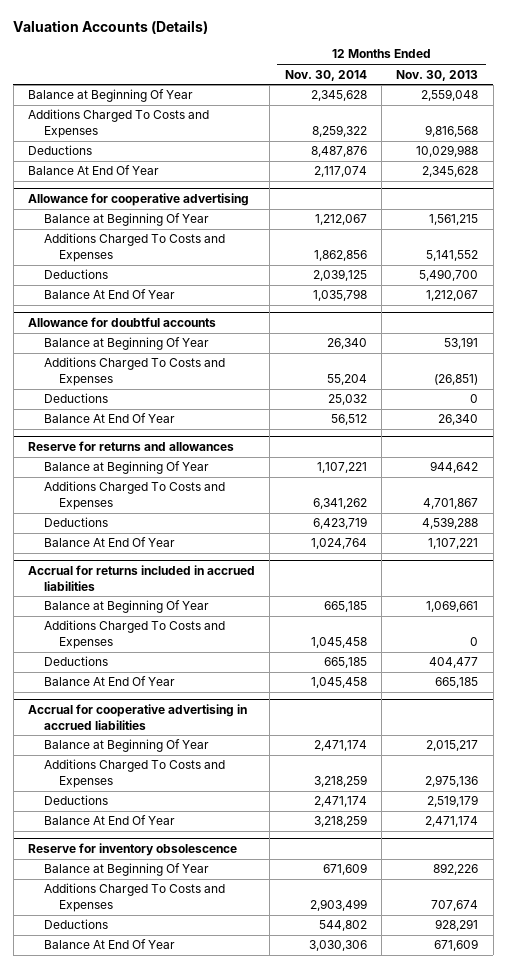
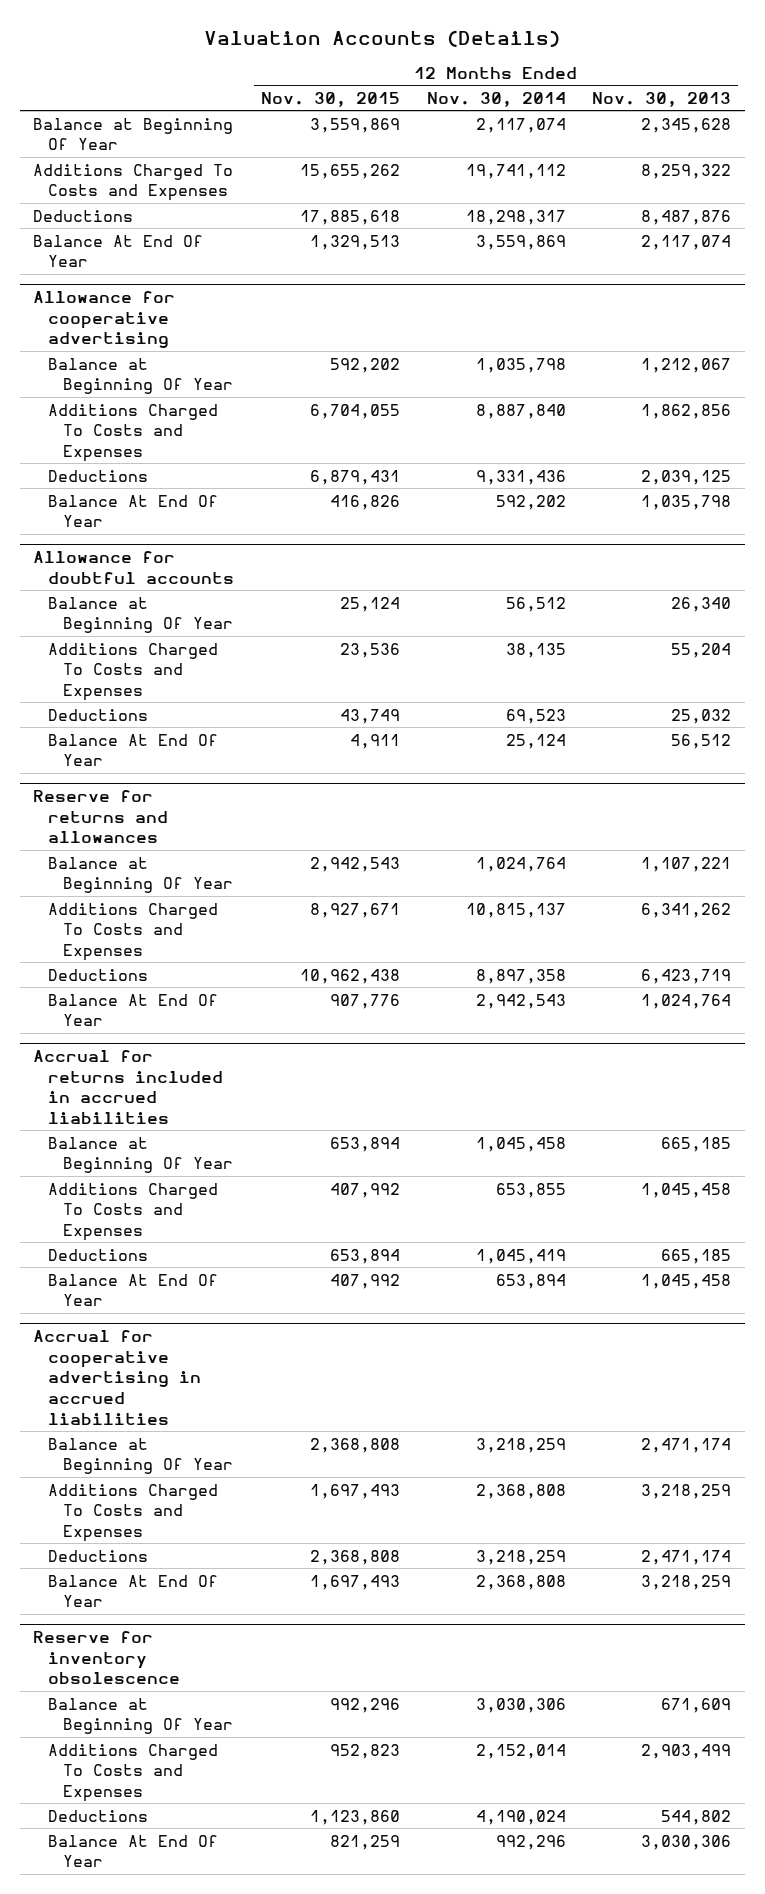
- | 12 Months Ended Nov. 30, 2014 | 12 Months Ended Nov. 30, 2013
+ | 12 Months Ended Nov. 30, 2015 | 12 Months Ended Nov. 30, 2014 | 12 Months Ended Nov. 30, 2013
- Balance at Beginning Of Year | 2,345,628 | 2,559,048
- Additions Charged To Costs and Expenses | 8,259,322 | 9,816,568
- Deductions | 8,487,876 | 10,029,988
- Balance At End Of Year | 2,117,074 | 2,345,628
+ Balance at Beginning Of Year | 3,559,869 | 2,117,074 | 2,345,628
+ Additions Charged To Costs and Expenses | 15,655,262 | 19,741,112 | 8,259,322
+ Deductions | 17,885,618 | 18,298,317 | 8,487,876
+ Balance At End Of Year | 1,329,513 | 3,559,869 | 2,117,074
@ Allowance for cooperative advertising
- Balance at Beginning Of Year | 1,212,067 | 1,561,215
- Additions Charged To Costs and Expenses | 1,862,856 | 5,141,552
- Deductions | 2,039,125 | 5,490,700
- Balance At End Of Year | 1,035,798 | 1,212,067
+ Balance at Beginning Of Year | 592,202 | 1,035,798 | 1,212,067
+ Additions Charged To Costs and Expenses | 6,704,055 | 8,887,840 | 1,862,856
+ Deductions | 6,879,431 | 9,331,436 | 2,039,125
+ Balance At End Of Year | 416,826 | 592,202 | 1,035,798
@ Allowance for doubtful accounts
- Balance at Beginning Of Year | 26,340 | 53,191
- Additions Charged To Costs and Expenses | 55,204 | (26,851)
- Deductions | 25,032 | 0
- Balance At End Of Year | 56,512 | 26,340
+ Balance at Beginning Of Year | 25,124 | 56,512 | 26,340
+ Additions Charged To Costs and Expenses | 23,536 | 38,135 | 55,204
+ Deductions | 43,749 | 69,523 | 25,032
+ Balance At End Of Year | 4,911 | 25,124 | 56,512
@ Reserve for returns and allowances
- Balance at Beginning Of Year | 1,107,221 | 944,642
- Additions Charged To Costs and Expenses | 6,341,262 | 4,701,867
- Deductions | 6,423,719 | 4,539,288
- Balance At End Of Year | 1,024,764 | 1,107,221
+ Balance at Beginning Of Year | 2,942,543 | 1,024,764 | 1,107,221
+ Additions Charged To Costs and Expenses | 8,927,671 | 10,815,137 | 6,341,262
+ Deductions | 10,962,438 | 8,897,358 | 6,423,719
+ Balance At End Of Year | 907,776 | 2,942,543 | 1,024,764
@ Accrual for returns included in accrued liabilities
- Balance at Beginning Of Year | 665,185 | 1,069,661
- Additions Charged To Costs and Expenses | 1,045,458 | 0
- Deductions | 665,185 | 404,477
- Balance At End Of Year | 1,045,458 | 665,185
+ Balance at Beginning Of Year | 653,894 | 1,045,458 | 665,185
+ Additions Charged To Costs and Expenses | 407,992 | 653,855 | 1,045,458
+ Deductions | 653,894 | 1,045,419 | 665,185
+ Balance At End Of Year | 407,992 | 653,894 | 1,045,458
@ Accrual for cooperative advertising in accrued liabilities
- Balance at Beginning Of Year | 2,471,174 | 2,015,217
- Additions Charged To Costs and Expenses | 3,218,259 | 2,975,136
- Deductions | 2,471,174 | 2,519,179
- Balance At End Of Year | 3,218,259 | 2,471,174
+ Balance at Beginning Of Year | 2,368,808 | 3,218,259 | 2,471,174
+ Additions Charged To Costs and Expenses | 1,697,493 | 2,368,808 | 3,218,259
+ Deductions | 2,368,808 | 3,218,259 | 2,471,174
+ Balance At End Of Year | 1,697,493 | 2,368,808 | 3,218,259
@ Reserve for inventory obsolescence
- Balance at Beginning Of Year | 671,609 | 892,226
- Additions Charged To Costs and Expenses | 2,903,499 | 707,674
- Deductions | 544,802 | 928,291
- Balance At End Of Year | 3,030,306 | 671,609
+ Balance at Beginning Of Year | 992,296 | 3,030,306 | 671,609
+ Additions Charged To Costs and Expenses | 952,823 | 2,152,014 | 2,903,499
+ Deductions | 1,123,860 | 4,190,024 | 544,802
+ Balance At End Of Year | 821,259 | 992,296 | 3,030,306

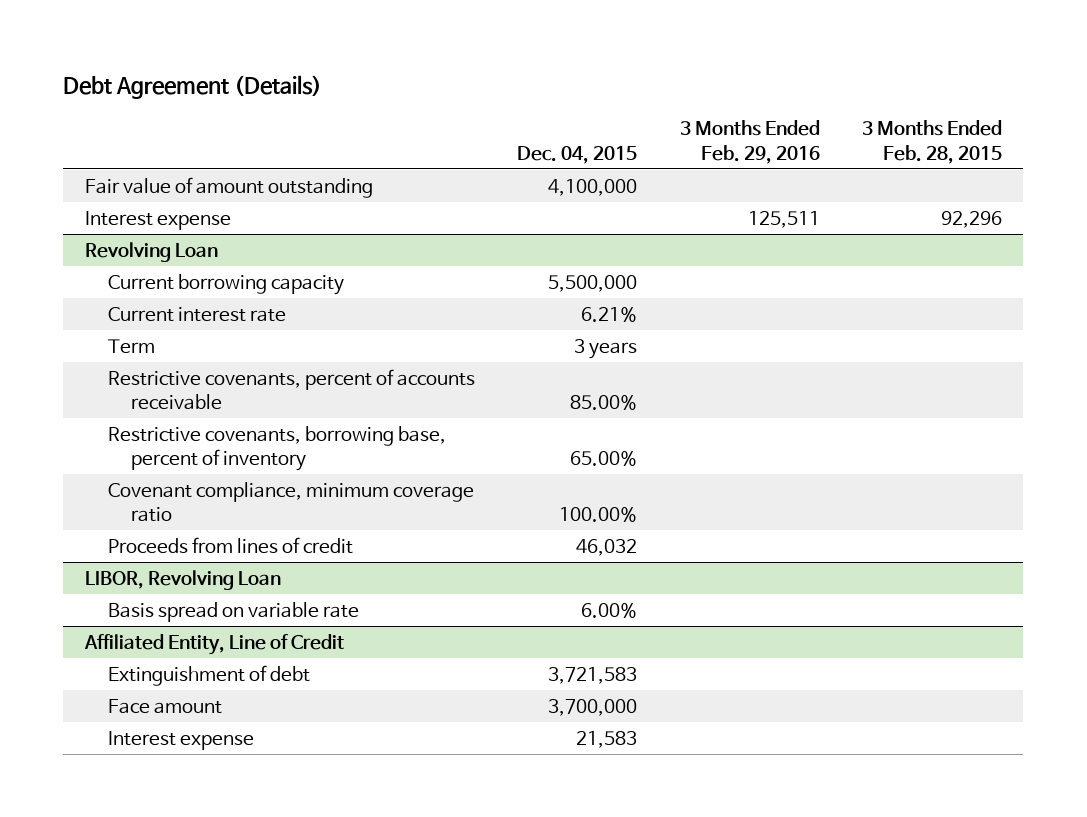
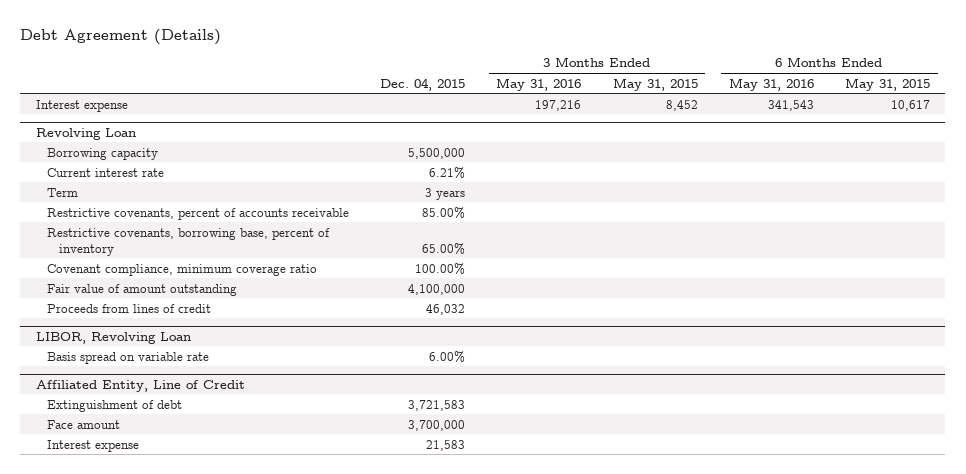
- | Dec. 04, 2015 | 3 Months Ended Feb. 29, 2016 | 3 Months Ended Feb. 28, 2015
+ | Dec. 04, 2015 | 3 Months Ended May 31, 2016 | 3 Months Ended May 31, 2015 | 6 Months Ended May 31, 2016 | 6 Months Ended May 31, 2015
- Fair value of amount outstanding | 4,100,000 | |
@ Revolving Loan
- Current borrowing capacity | 5,500,000 | |
+ Borrowing capacity | 5,500,000 | | | |
+ Fair value of amount outstanding | 4,100,000 | | | |

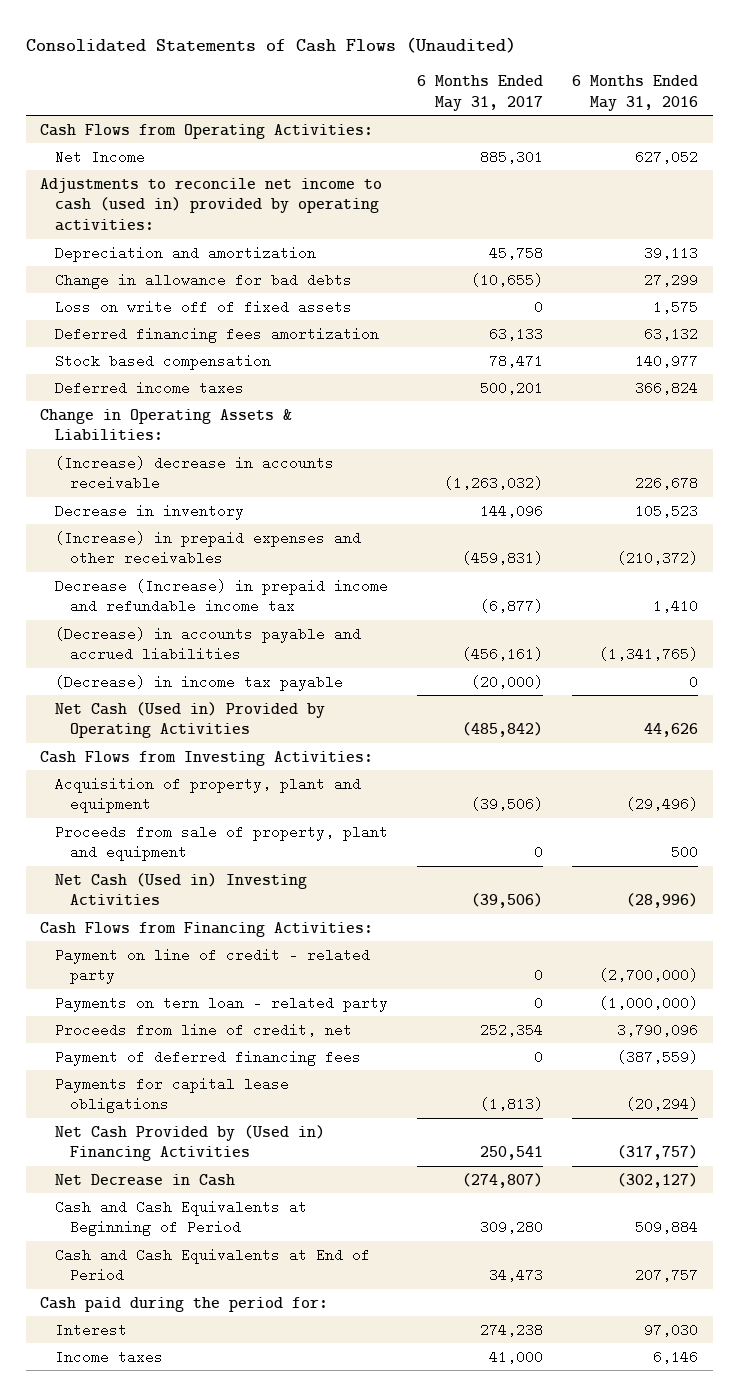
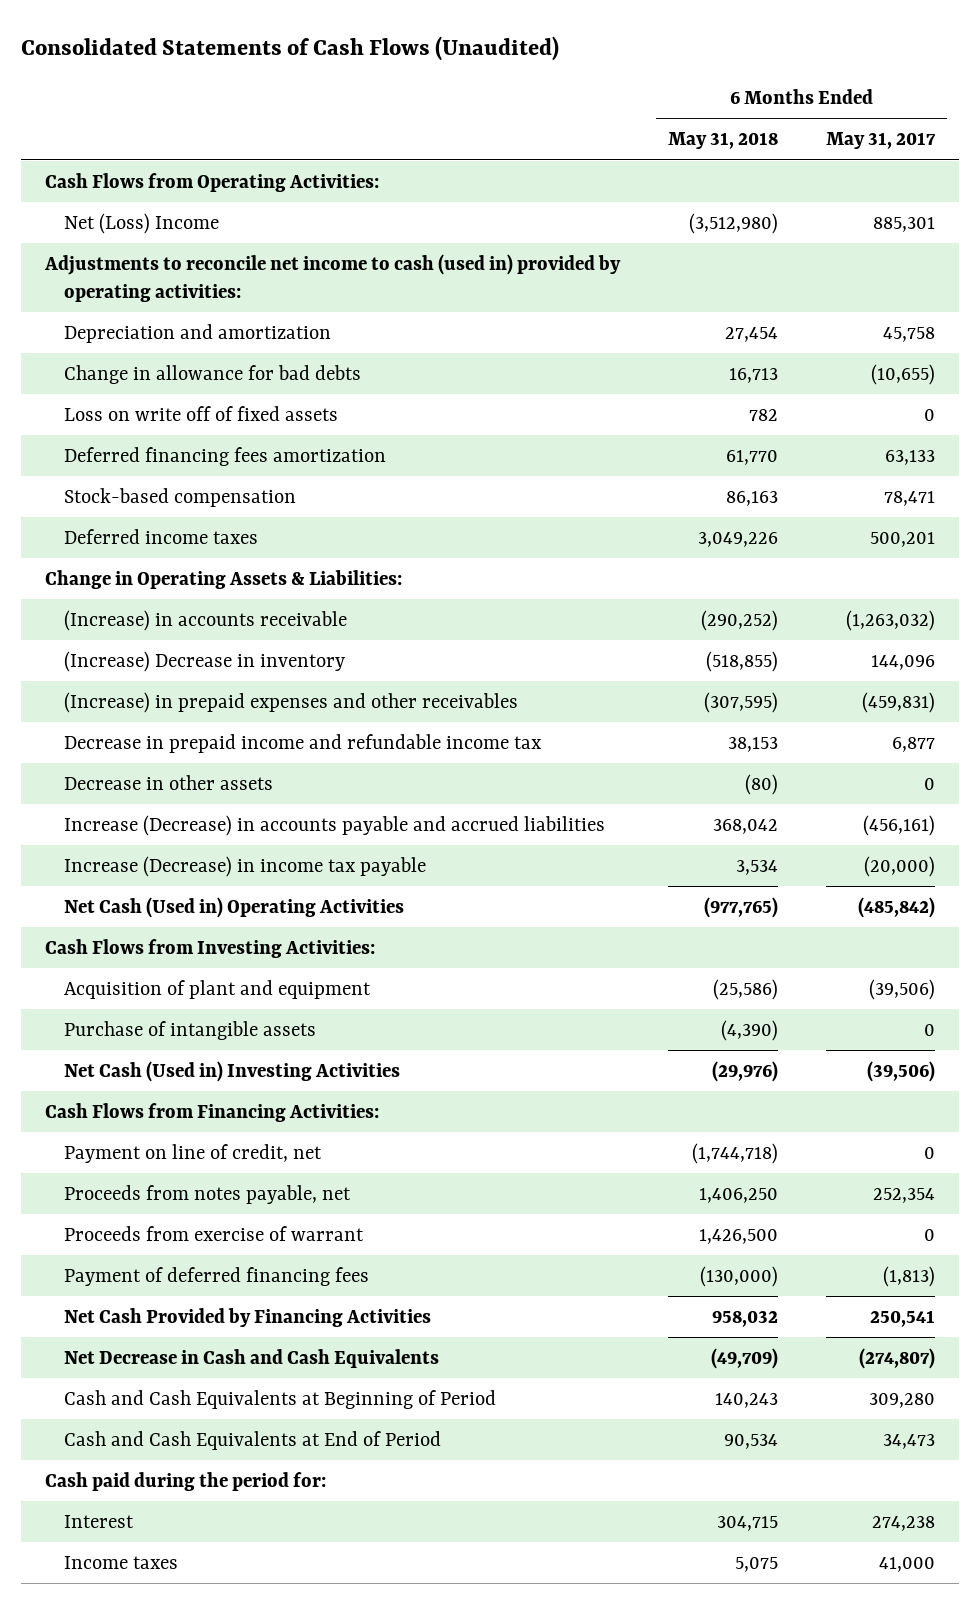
- | 6 Months Ended May 31, 2017 | 6 Months Ended May 31, 2016
+ | 6 Months Ended May 31, 2018 | 6 Months Ended May 31, 2017
- Net Income | 885,301 | 627,052
+ Net (Loss) Income | (3,512,980) | 885,301
- Stock based compensation | 78,471 | 140,977
+ Stock-based compensation | 86,163 | 78,471
- (Increase) decrease in accounts receivable | (1,263,032) | 226,678
- Decrease in inventory | 144,096 | 105,523
+ (Increase) in accounts receivable | (290,252) | (1,263,032)
+ (Increase) Decrease in inventory | (518,855) | 144,096
- Decrease (Increase) in prepaid income and refundable income tax | (6,877) | 1,410
- (Decrease) in accounts payable and accrued liabilities | (456,161) | (1,341,765)
- (Decrease) in income tax payable | (20,000) | 0
- Net Cash (Used in) Provided by Operating Activities | (485,842) | 44,626
+ Decrease in prepaid income and refundable income tax | 38,153 | 6,877
+ Decrease in other assets | (80) | 0
+ Increase (Decrease) in accounts payable and accrued liabilities | 368,042 | (456,161)
+ Increase (Decrease) in income tax payable | 3,534 | (20,000)
+ Net Cash (Used in) Operating Activities | (977,765) | (485,842)
- Acquisition of property, plant and equipment | (39,506) | (29,496)
- Proceeds from sale of property, plant and equipment | 0 | 500
+ Acquisition of plant and equipment | (25,586) | (39,506)
+ Purchase of intangible assets | (4,390) | 0
- Payment on line of credit - related party | 0 | (2,700,000)
- Payments on tern loan - related party | 0 | (1,000,000)
- Proceeds from line of credit, net | 252,354 | 3,790,096
- Payment of deferred financing fees | 0 | (387,559)
- Payments for capital lease obligations | (1,813) | (20,294)
- Net Cash Provided by (Used in) Financing Activities | 250,541 | (317,757)
- Net Decrease in Cash | (274,807) | (302,127)
+ Payment on line of credit, net | (1,744,718) | 0
+ Proceeds from notes payable, net | 1,406,250 | 252,354
+ Proceeds from exercise of warrant | 1,426,500 | 0
+ Payment of deferred financing fees | (130,000) | (1,813)
+ Net Cash Provided by Financing Activities | 958,032 | 250,541
+ Net Decrease in Cash and Cash Equivalents | (49,709) | (274,807)

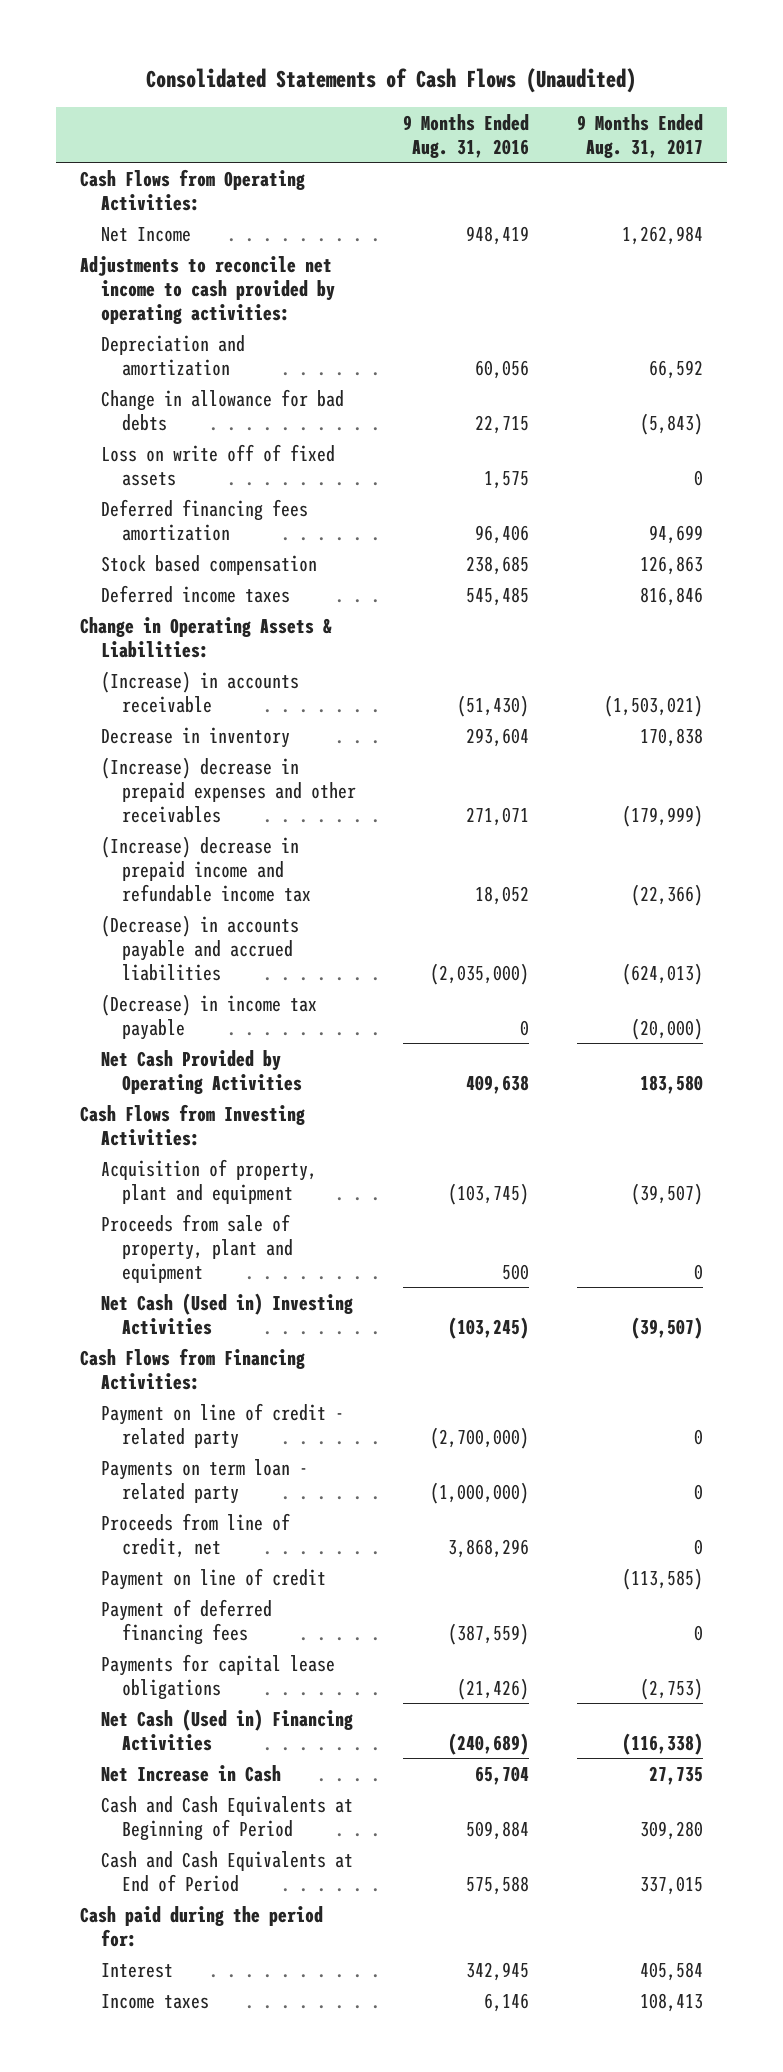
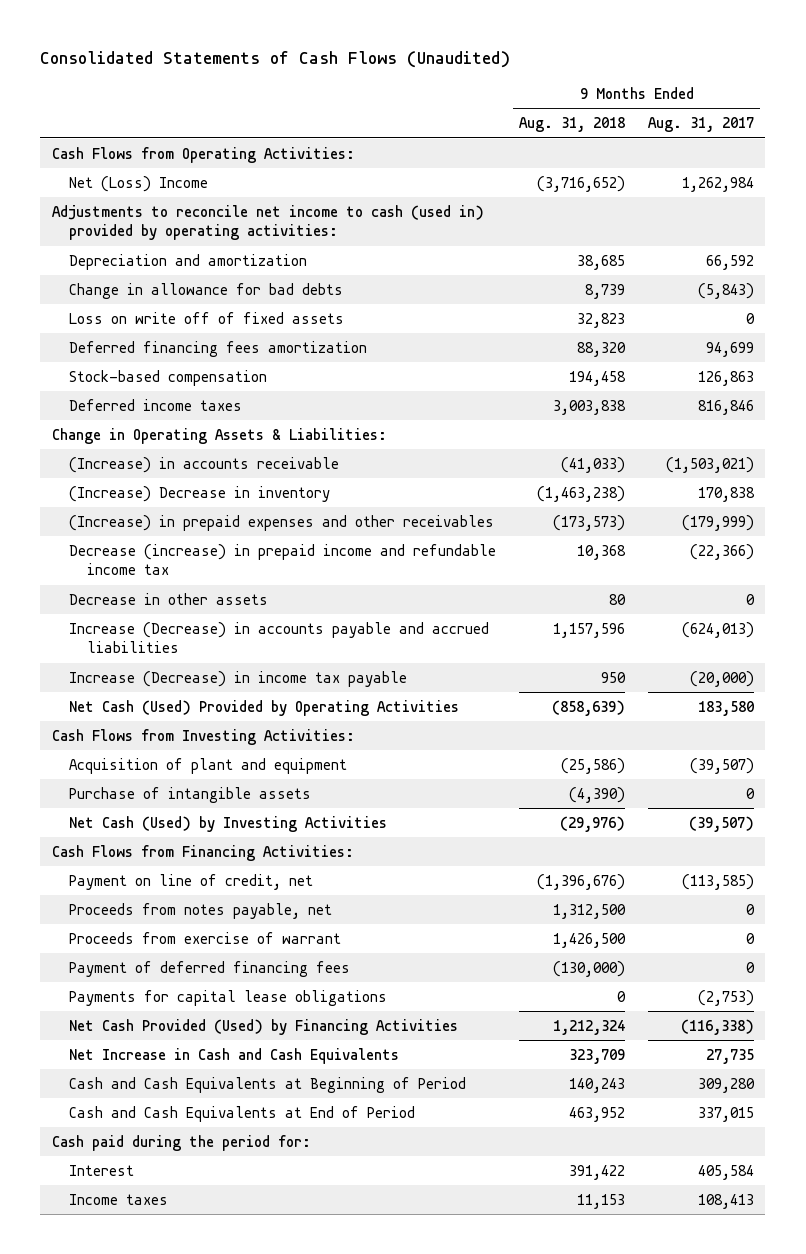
- | 9 Months Ended Aug. 31, 2016 | 9 Months Ended Aug. 31, 2017
+ | 9 Months Ended Aug. 31, 2018 | 9 Months Ended Aug. 31, 2017
- Net Income | 948,419 | 1,262,984
- Adjustments to reconcile net income to cash provided by operating activities:
+ Net (Loss) Income | (3,716,652) | 1,262,984
+ Adjustments to reconcile net income to cash (used in) provided by operating activities:
- Stock based compensation | 238,685 | 126,863
+ Stock-based compensation | 194,458 | 126,863
- Decrease in inventory | 293,604 | 170,838
- (Increase) decrease in prepaid expenses and other receivables | 271,071 | (179,999)
- (Increase) decrease in prepaid income and refundable income tax | 18,052 | (22,366)
- (Decrease) in accounts payable and accrued liabilities | (2,035,000) | (624,013)
- (Decrease) in income tax payable | 0 | (20,000)
- Net Cash Provided by Operating Activities | 409,638 | 183,580
+ (Increase) Decrease in inventory | (1,463,238) | 170,838
+ (Increase) in prepaid expenses and other receivables | (173,573) | (179,999)
+ Decrease (increase) in prepaid income and refundable income tax | 10,368 | (22,366)
+ Decrease in other assets | 80 | 0
+ Increase (Decrease) in accounts payable and accrued liabilities | 1,157,596 | (624,013)
+ Increase (Decrease) in income tax payable | 950 | (20,000)
+ Net Cash (Used) Provided by Operating Activities | (858,639) | 183,580
- Acquisition of property, plant and equipment | (103,745) | (39,507)
- Proceeds from sale of property, plant and equipment | 500 | 0
- Net Cash (Used in) Investing Activities | (103,245) | (39,507)
+ Acquisition of plant and equipment | (25,586) | (39,507)
+ Purchase of intangible assets | (4,390) | 0
+ Net Cash (Used) by Investing Activities | (29,976) | (39,507)
- Payment on line of credit - related party | (2,700,000) | 0
- Payments on term loan - related party | (1,000,000) | 0
- Proceeds from line of credit, net | 3,868,296 | 0
- Payment on line of credit | | (113,585)
+ Payment on line of credit, net | (1,396,676) | (113,585)
+ Proceeds from notes payable, net | 1,312,500 | 0
+ Proceeds from exercise of warrant | 1,426,500 | 0
- Net Cash (Used in) Financing Activities | (240,689) | (116,338)
- Net Increase in Cash | 65,704 | 27,735
+ Net Cash Provided (Used) by Financing Activities | 1,212,324 | (116,338)
+ Net Increase in Cash and Cash Equivalents | 323,709 | 27,735

